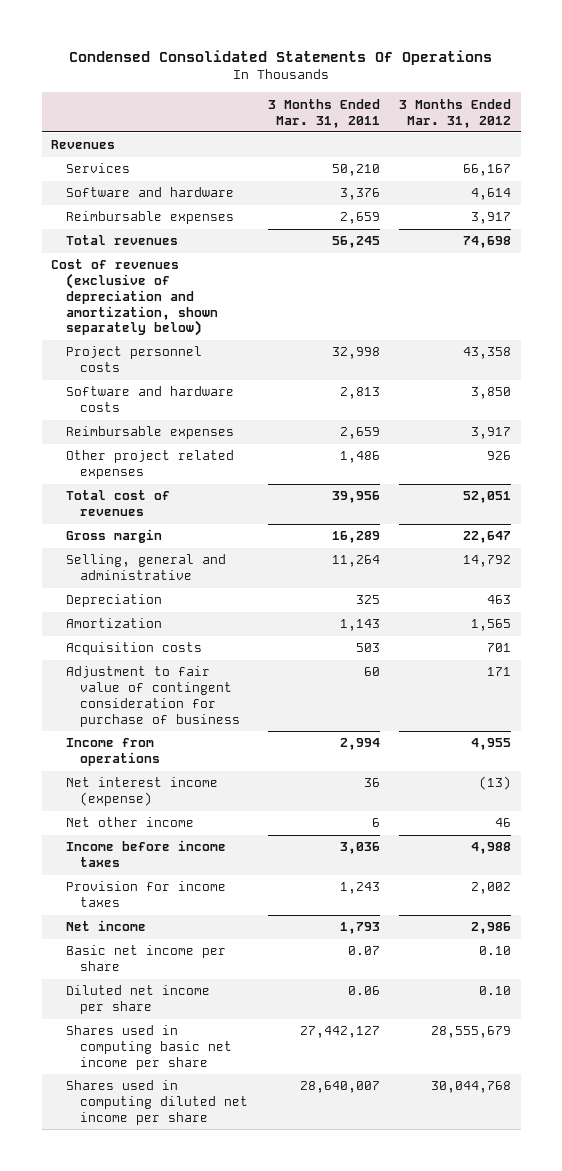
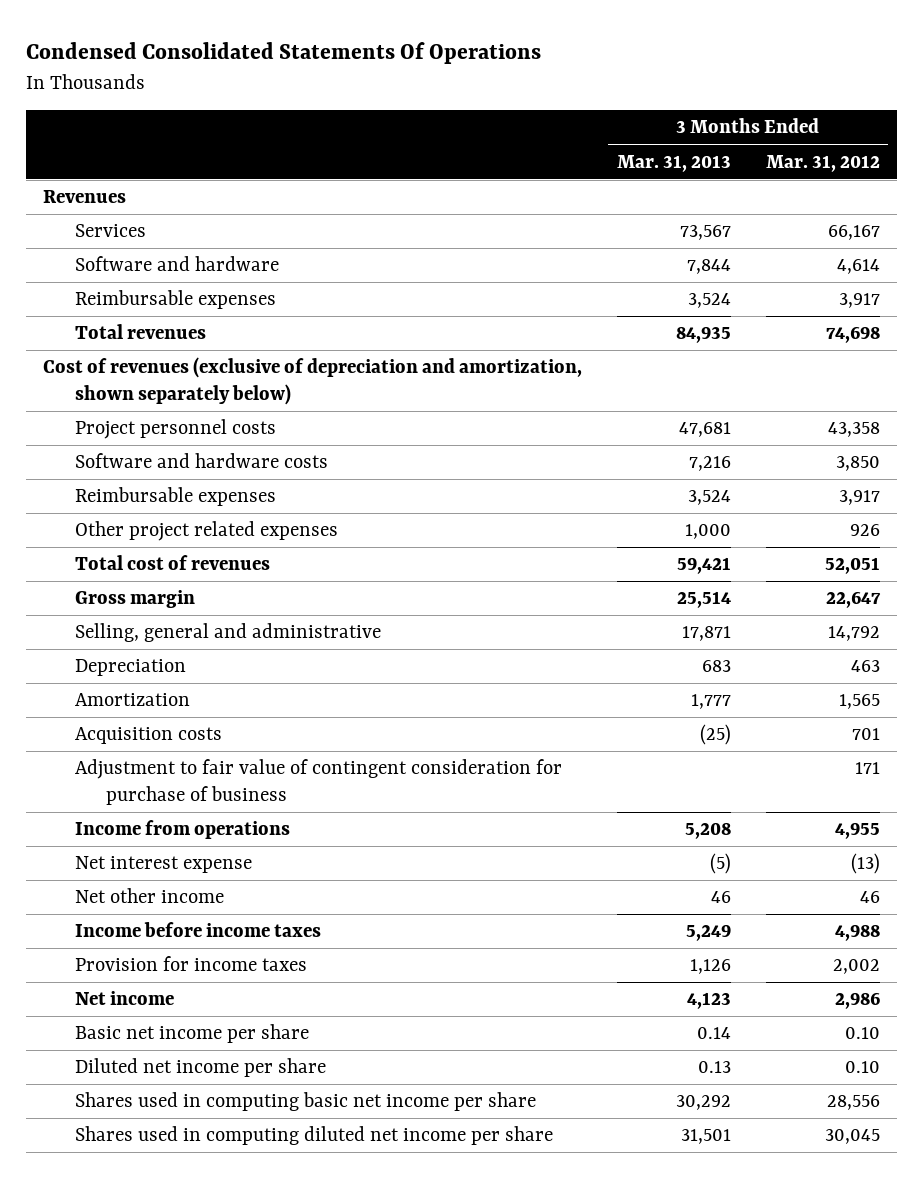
- | 3 Months Ended Mar. 31, 2011 | 3 Months Ended Mar. 31, 2012
+ | 3 Months Ended Mar. 31, 2013 | 3 Months Ended Mar. 31, 2012
- Net interest income (expense) | 36 | (13)
+ Net interest expense | (5) | (13)
- Shares used in computing basic net income per share | 27,442,127 | 28,555,679
- Shares used in computing diluted net income per share | 28,640,007 | 30,044,768
+ Shares used in computing basic net income per share | 30,292 | 28,556
+ Shares used in computing diluted net income per share | 31,501 | 30,045

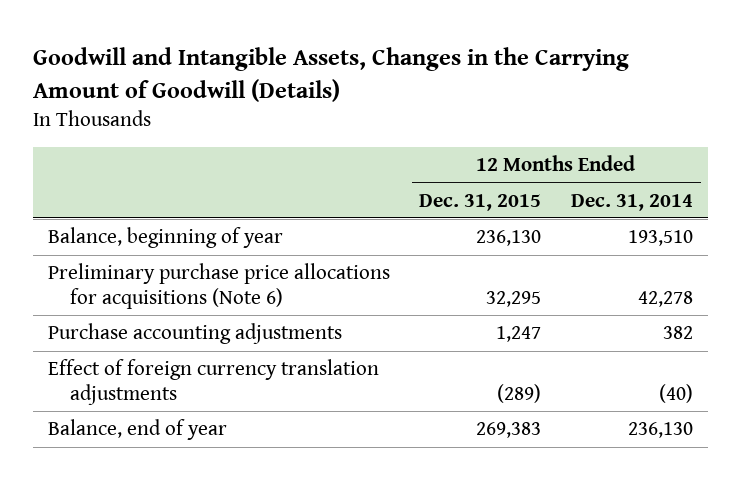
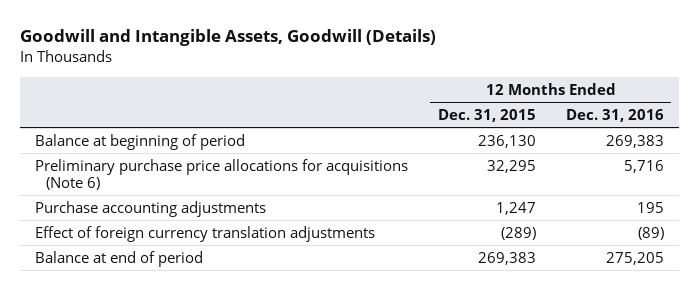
- Goodwill and Intangible Assets, Changes in the Carrying Amount of Goodwill (Details)
+ Goodwill and Intangible Assets, Goodwill (Details)
- | 12 Months Ended Dec. 31, 2015 | 12 Months Ended Dec. 31, 2014
+ | 12 Months Ended Dec. 31, 2015 | 12 Months Ended Dec. 31, 2016
- Balance, beginning of year | 236,130 | 193,510
+ Balance at beginning of period | 236,130 | 269,383
- Balance, end of year | 269,383 | 236,130
+ Balance at end of period | 269,383 | 275,205

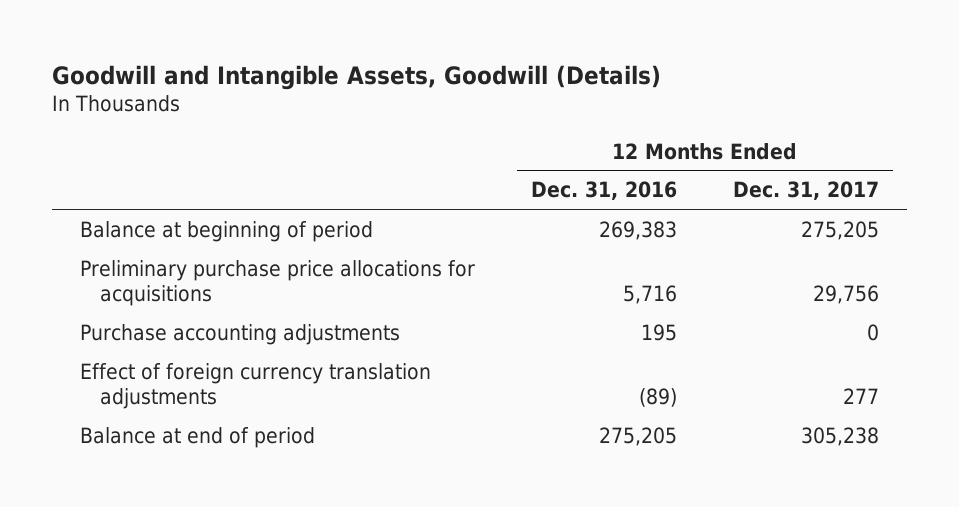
- | 12 Months Ended Dec. 31, 2015 | 12 Months Ended Dec. 31, 2016
+ | 12 Months Ended Dec. 31, 2016 | 12 Months Ended Dec. 31, 2017
- Preliminary purchase price allocations for acquisitions (Note 6) | 32,295 | 5,716
+ Preliminary purchase price allocations for acquisitions | 5,716 | 29,756

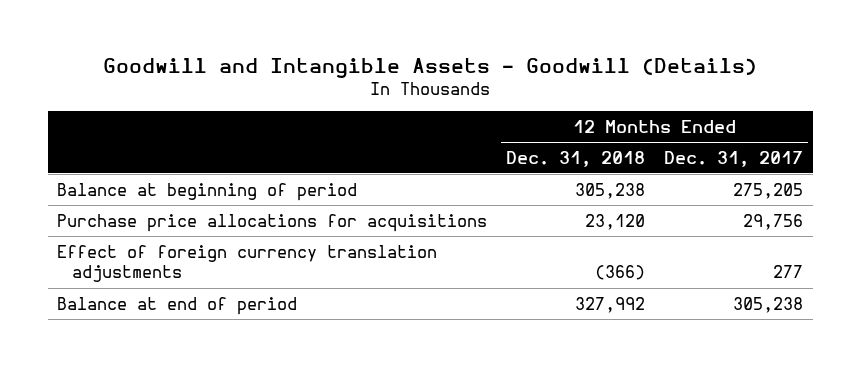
- Goodwill and Intangible Assets, Goodwill (Details)
+ Goodwill and Intangible Assets - Goodwill (Details)
- | 12 Months Ended Dec. 31, 2016 | 12 Months Ended Dec. 31, 2017
+ | 12 Months Ended Dec. 31, 2018 | 12 Months Ended Dec. 31, 2017
- Preliminary purchase price allocations for acquisitions | 5,716 | 29,756
- Purchase accounting adjustments | 195 | 0
+ Purchase price allocations for acquisitions | 23,120 | 29,756

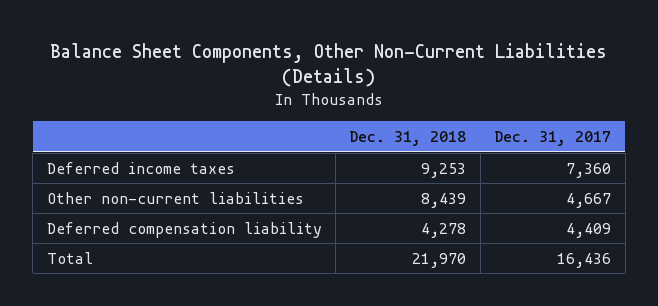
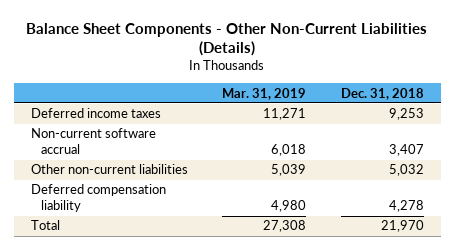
- Balance Sheet Components, Other Non-Current Liabilities (Details)
+ Balance Sheet Components - Other Non-Current Liabilities (Details)
- | Dec. 31, 2018 | Dec. 31, 2017
+ | Mar. 31, 2019 | Dec. 31, 2018
- Other non-current liabilities | 8,439 | 4,667
+ Non-current software accrual | 6,018 | 3,407
+ Other non-current liabilities | 5,039 | 5,032

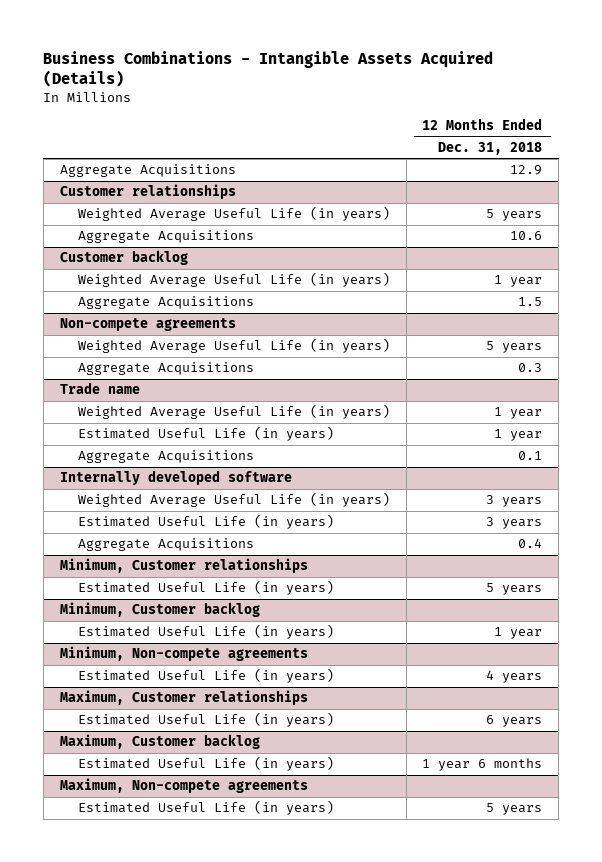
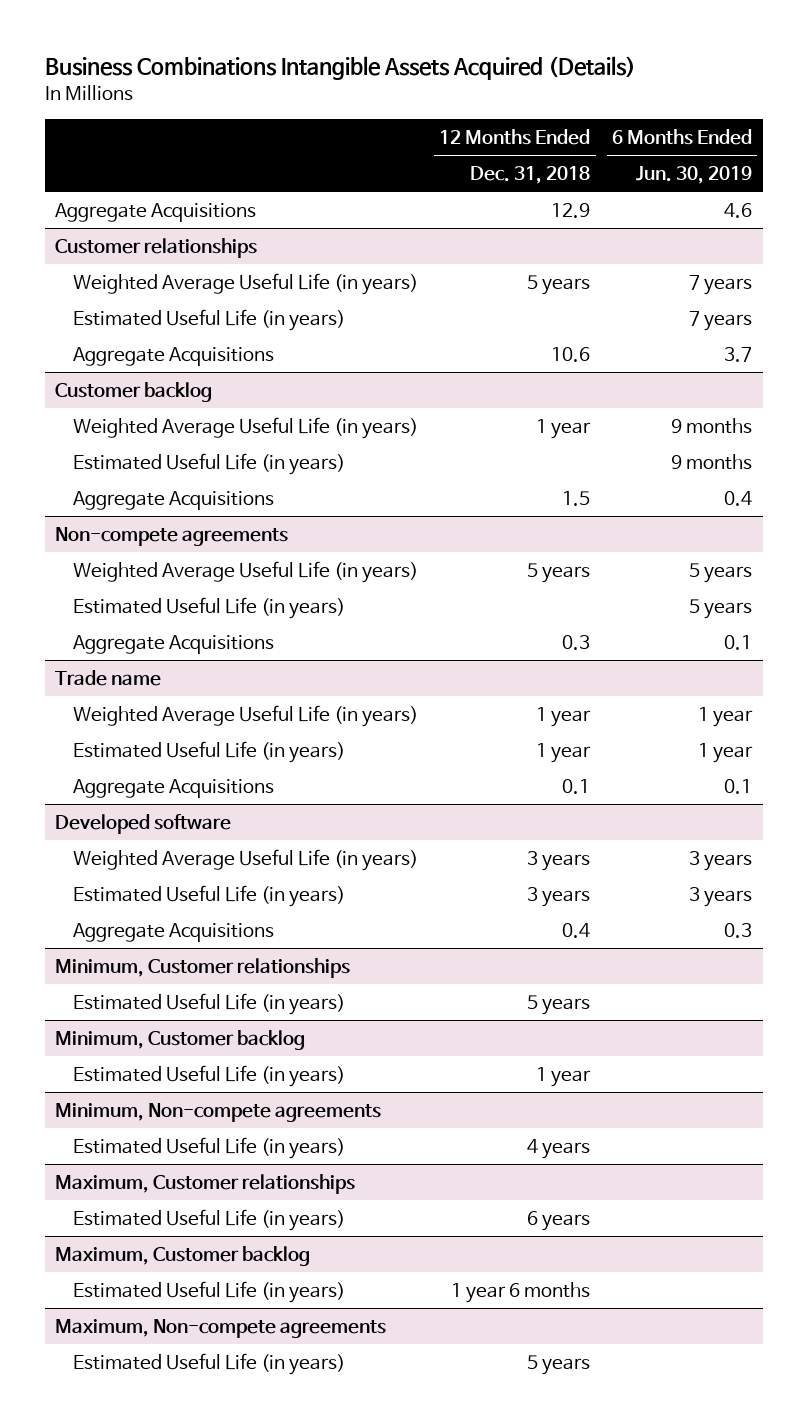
- Business Combinations - Intangible Assets Acquired (Details)
+ Business Combinations Intangible Assets Acquired (Details)
- | 12 Months Ended Dec. 31, 2018
+ | 12 Months Ended Dec. 31, 2018 | 6 Months Ended Jun. 30, 2019
@ Customer relationships
+ Estimated Useful Life (in years) | | 7 years
@ Customer backlog
+ Estimated Useful Life (in years) | | 9 months
@ Non-compete agreements
+ Estimated Useful Life (in years) | | 5 years
- Internally developed software
+ Developed software

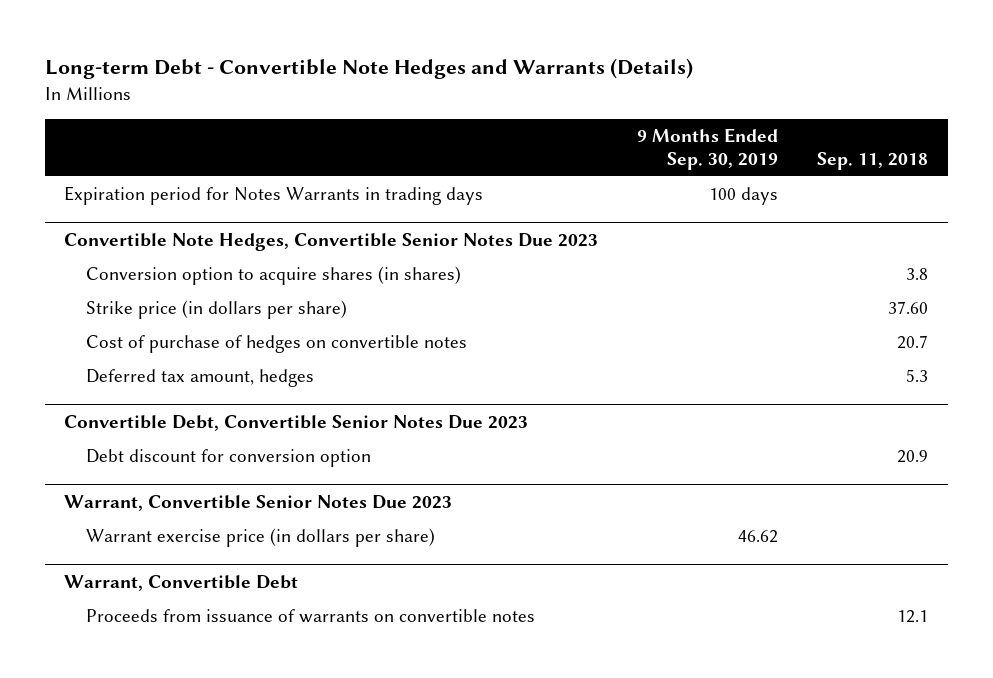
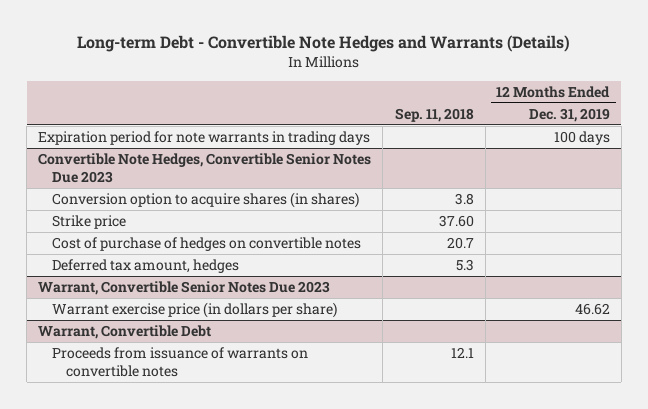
- | 9 Months Ended Sep. 30, 2019 | Sep. 11, 2018
+ | Sep. 11, 2018 | 12 Months Ended Dec. 31, 2019
- Expiration period for Notes Warrants in trading days | 100 days |
+ Expiration period for note warrants in trading days | | 100 days
@ Convertible Note Hedges, Convertible Senior Notes Due 2023
- Strike price (in dollars per share) | | 37.60
+ Strike price | 37.60 |
- Convertible Debt, Convertible Senior Notes Due 2023
- Debt discount for conversion option | | 20.9

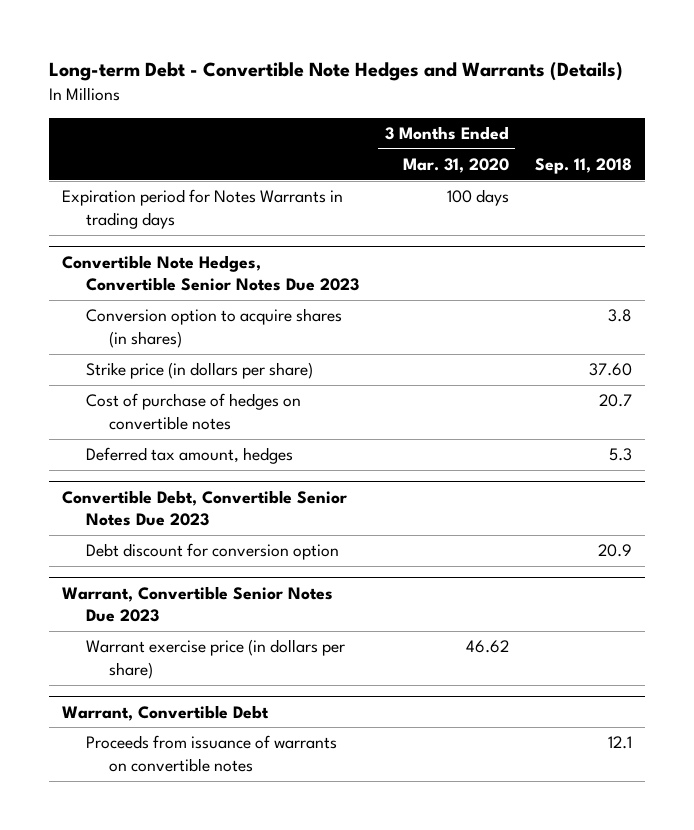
- | Sep. 11, 2018 | 12 Months Ended Dec. 31, 2019
+ | 3 Months Ended Mar. 31, 2020 | Sep. 11, 2018
- Expiration period for note warrants in trading days | | 100 days
+ Expiration period for Notes Warrants in trading days | 100 days |
@ Convertible Note Hedges, Convertible Senior Notes Due 2023
- Strike price | 37.60 |
+ Strike price (in dollars per share) | | 37.60
+ Convertible Debt, Convertible Senior Notes Due 2023
+ Debt discount for conversion option | | 20.9

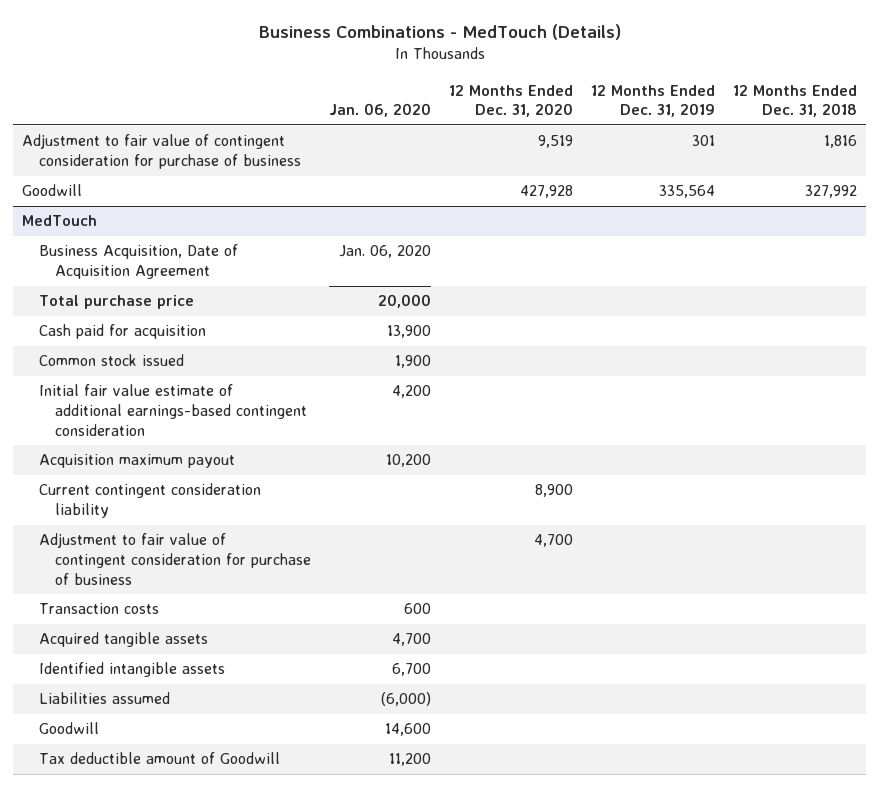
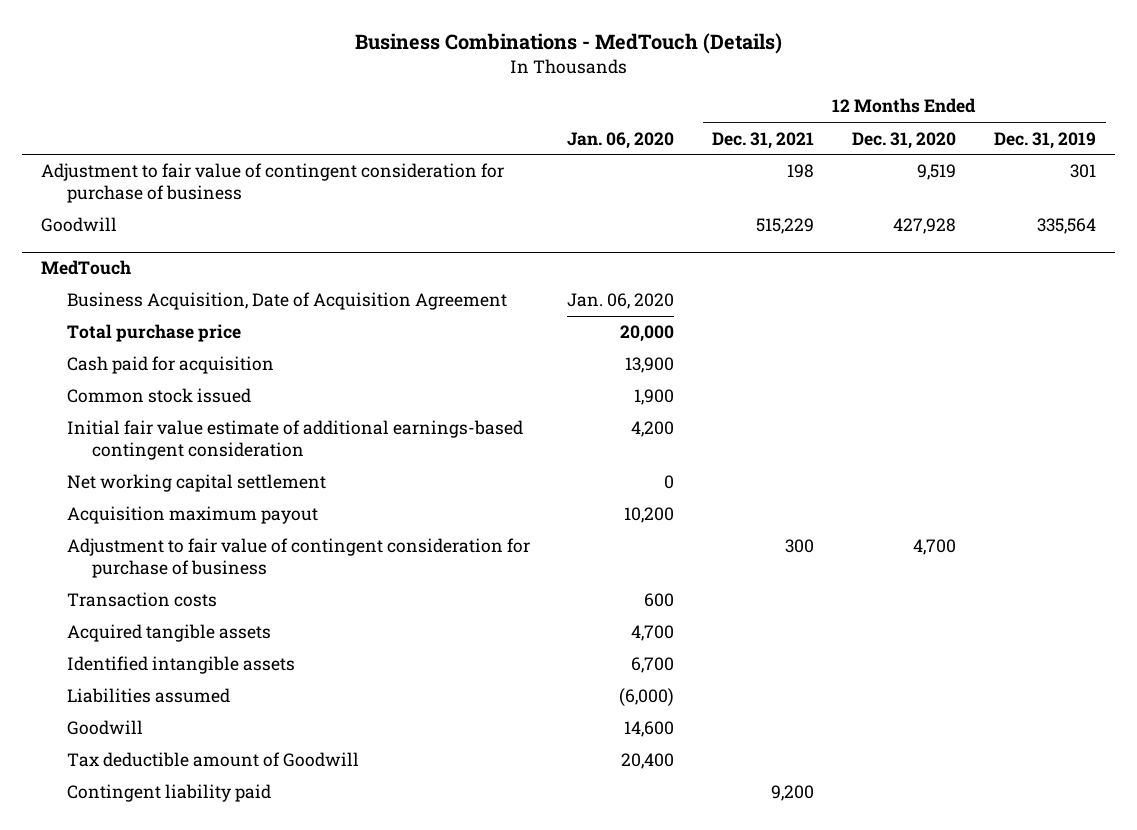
- | Jan. 06, 2020 | 12 Months Ended Dec. 31, 2020 | 12 Months Ended Dec. 31, 2019 | 12 Months Ended Dec. 31, 2018
+ | Jan. 06, 2020 | 12 Months Ended Dec. 31, 2021 | 12 Months Ended Dec. 31, 2020 | 12 Months Ended Dec. 31, 2019
@ MedTouch
+ Net working capital settlement | 0 | | |
- Current contingent consideration liability | | 8,900 | |
- Tax deductible amount of Goodwill | 11,200 | | |
+ Tax deductible amount of Goodwill | 20,400 | | |
+ Contingent liability paid | | 9,200 | |

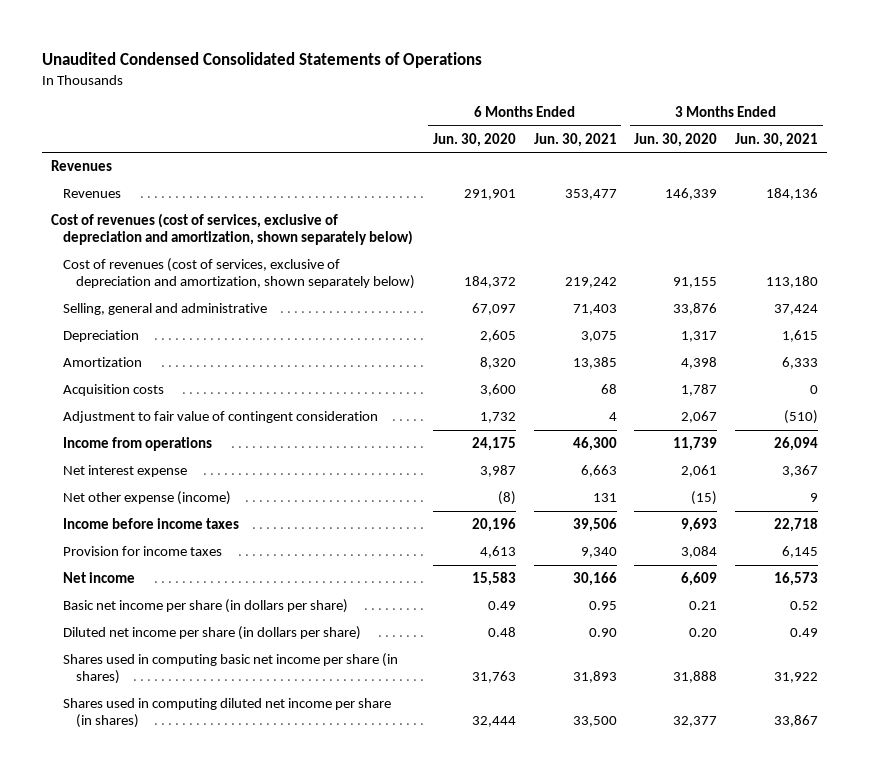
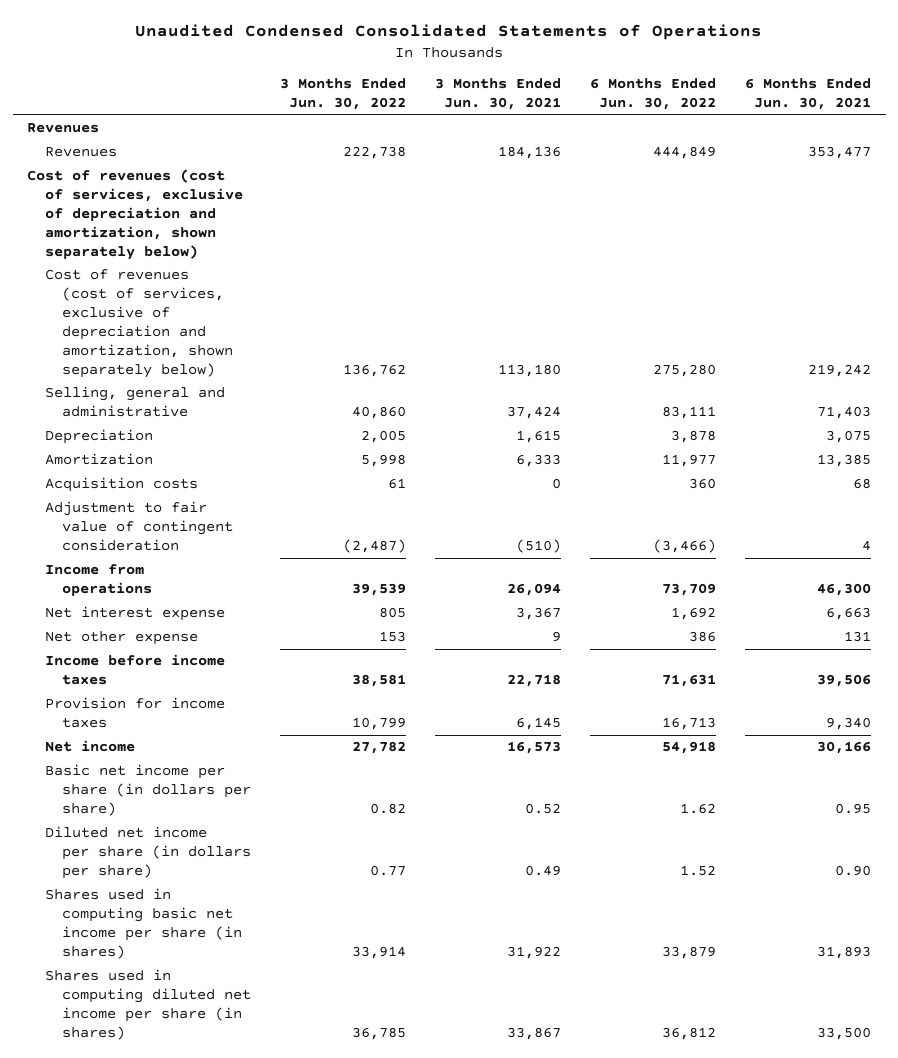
- | 6 Months Ended Jun. 30, 2020 | 6 Months Ended Jun. 30, 2021 | 3 Months Ended Jun. 30, 2020 | 3 Months Ended Jun. 30, 2021
+ | 3 Months Ended Jun. 30, 2022 | 3 Months Ended Jun. 30, 2021 | 6 Months Ended Jun. 30, 2022 | 6 Months Ended Jun. 30, 2021
- Net other expense (income) | (8) | 131 | (15) | 9
+ Net other expense | 153 | 9 | 386 | 131

